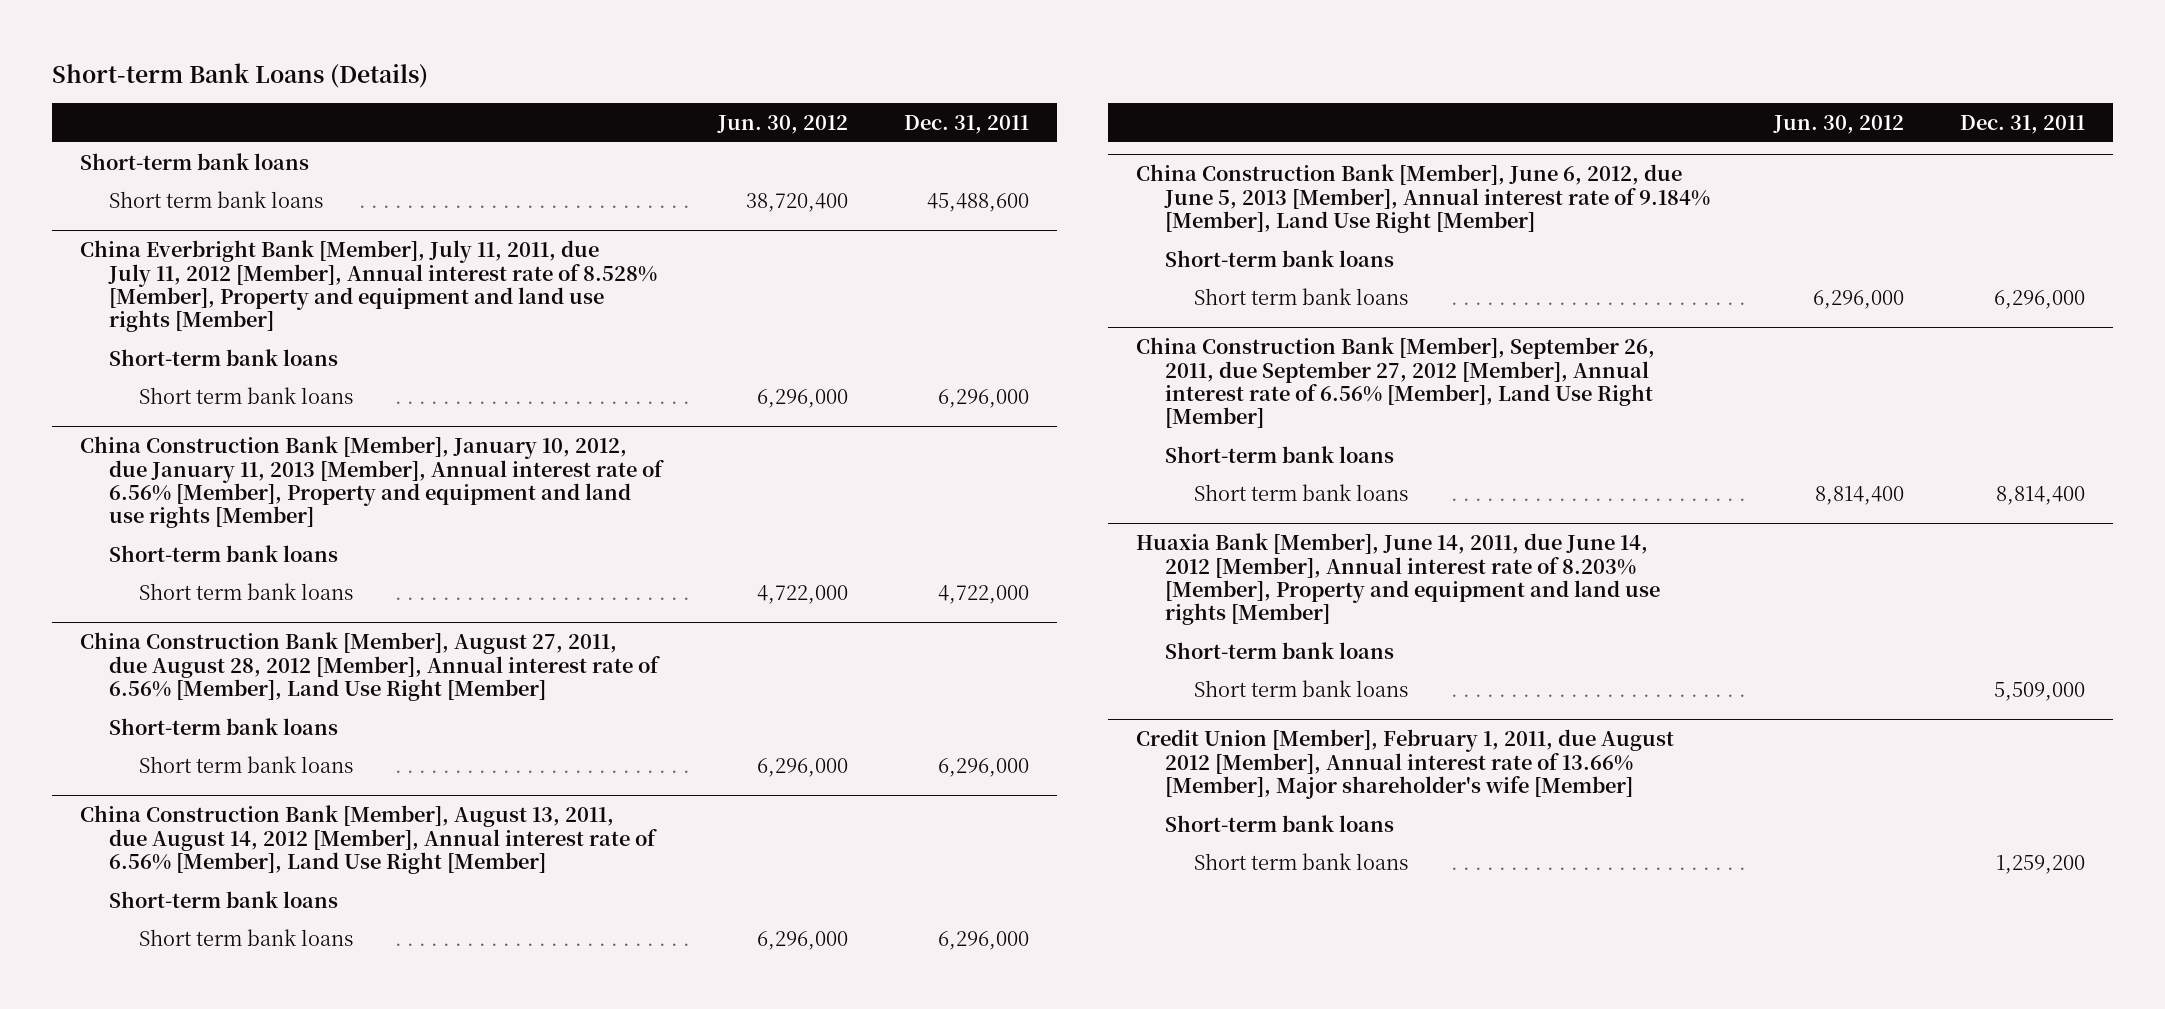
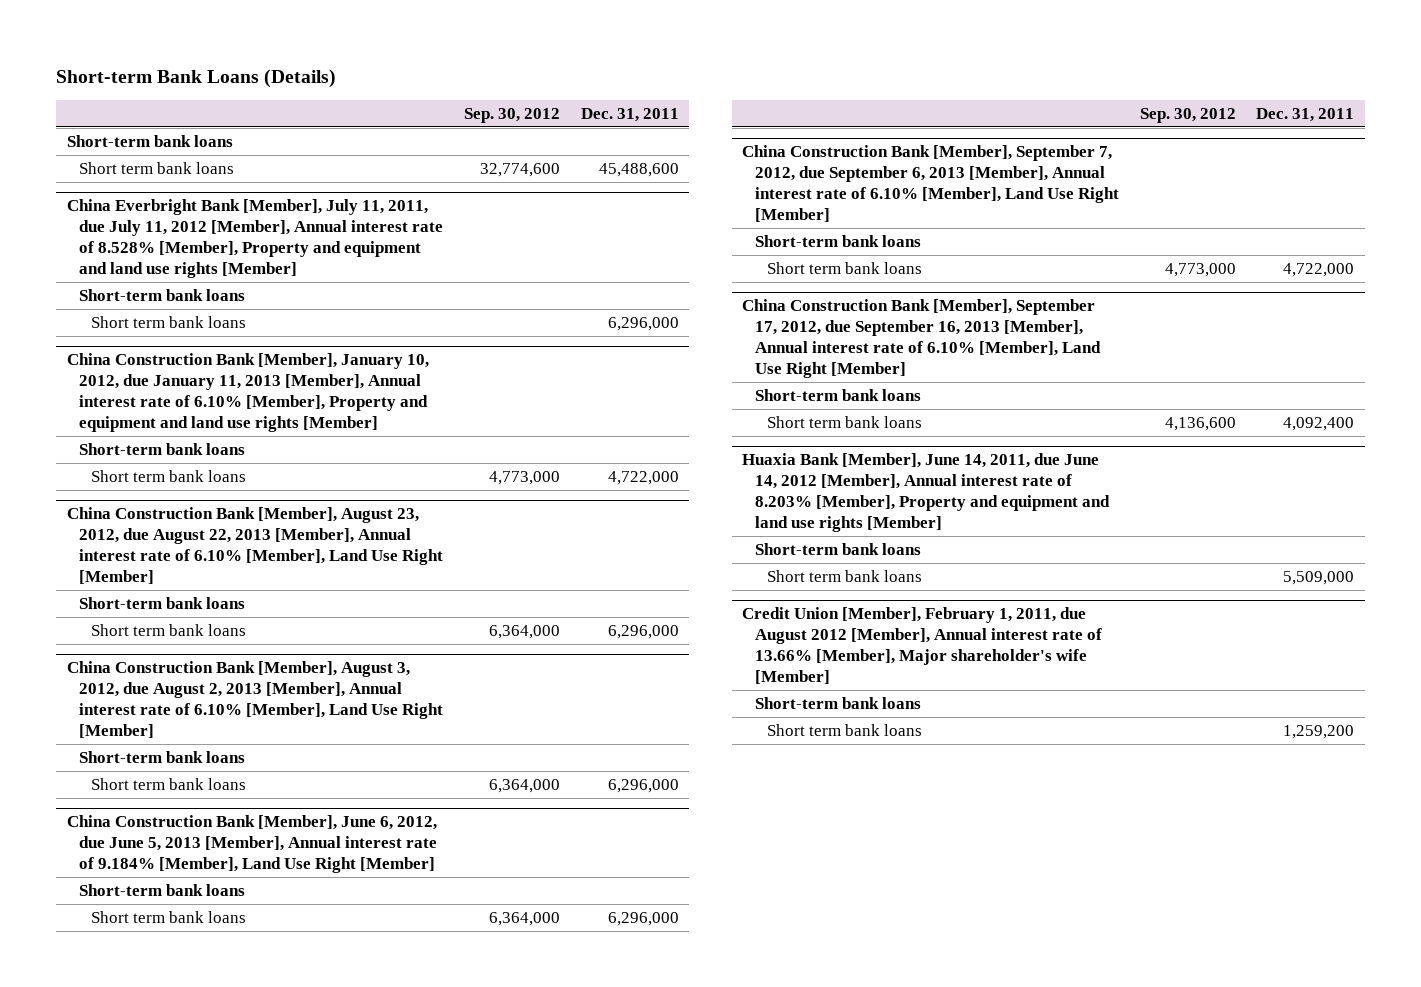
- | Jun. 30, 2012 | Dec. 31, 2011
+ | Sep. 30, 2012 | Dec. 31, 2011
- China Construction Bank [Member], January 10, 2012, due January 11, 2013 [Member], Annual interest rate of 6.56% [Member], Property and equipment and land use rights [Member]
+ China Construction Bank [Member], January 10, 2012, due January 11, 2013 [Member], Annual interest rate of 6.10% [Member], Property and equipment and land use rights [Member]
- China Construction Bank [Member], August 27, 2011, due August 28, 2012 [Member], Annual interest rate of 6.56% [Member], Land Use Right [Member]
+ China Construction Bank [Member], August 23, 2012, due August 22, 2013 [Member], Annual interest rate of 6.10% [Member], Land Use Right [Member]
- China Construction Bank [Member], August 13, 2011, due August 14, 2012 [Member], Annual interest rate of 6.56% [Member], Land Use Right [Member]
+ China Construction Bank [Member], August 3, 2012, due August 2, 2013 [Member], Annual interest rate of 6.10% [Member], Land Use Right [Member]
- China Construction Bank [Member], September 26, 2011, due September 27, 2012 [Member], Annual interest rate of 6.56% [Member], Land Use Right [Member]
+ China Construction Bank [Member], September 7, 2012, due September 6, 2013 [Member], Annual interest rate of 6.10% [Member], Land Use Right [Member]
- Short term bank loans | 8,814,400 | 8,814,400
+ Short term bank loans | 4,773,000 | 4,722,000
+ China Construction Bank [Member], September 17, 2012, due September 16, 2013 [Member], Annual interest rate of 6.10% [Member], Land Use Right [Member]
+ Short-term bank loans
+ Short term bank loans | 4,136,600 | 4,092,400

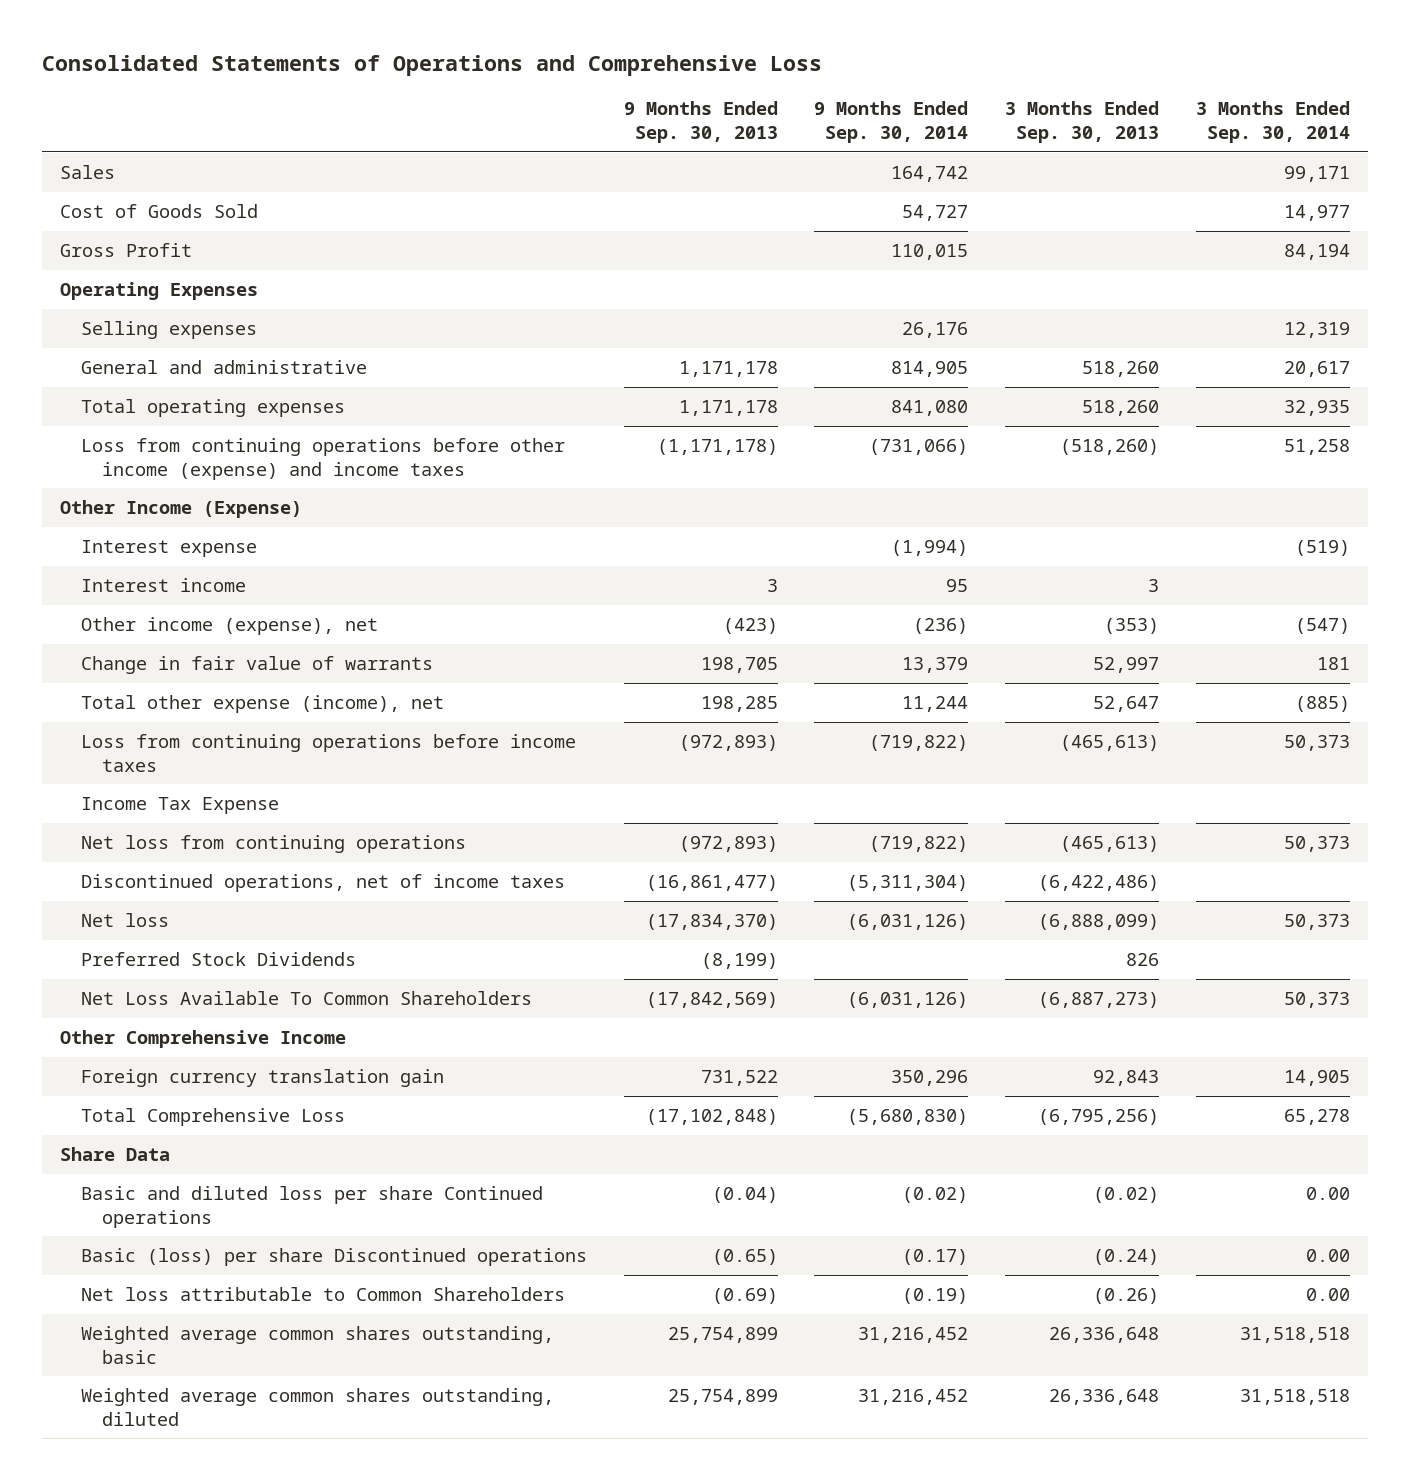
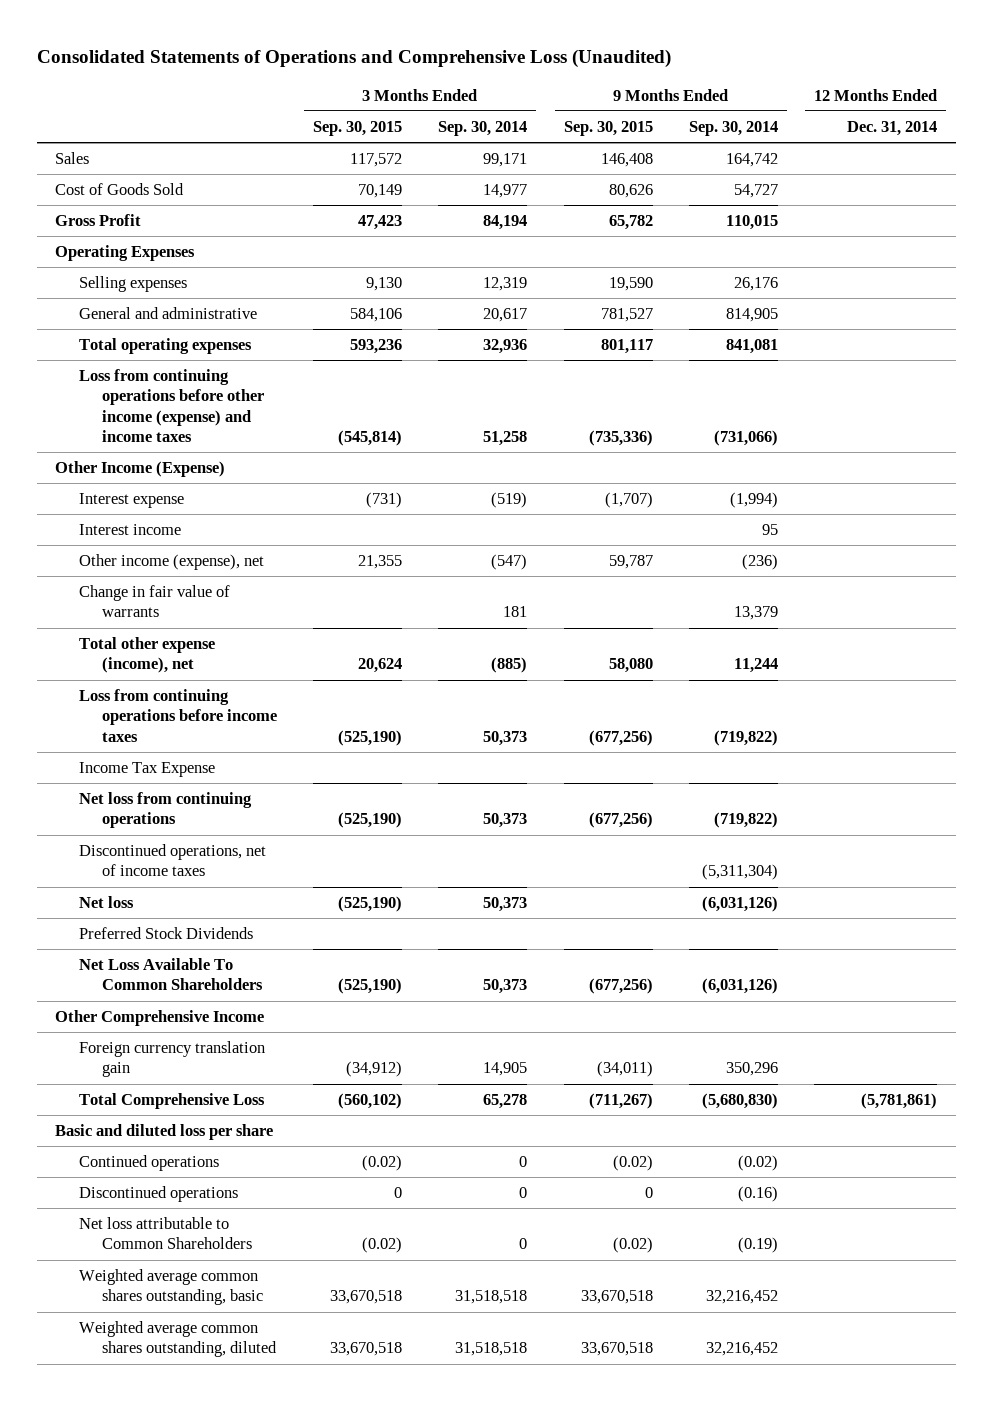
- Consolidated Statements of Operations and Comprehensive Loss
+ Consolidated Statements of Operations and Comprehensive Loss (Unaudited)
- | 9 Months Ended Sep. 30, 2013 | 9 Months Ended Sep. 30, 2014 | 3 Months Ended Sep. 30, 2013 | 3 Months Ended Sep. 30, 2014
+ | 3 Months Ended Sep. 30, 2015 | 3 Months Ended Sep. 30, 2014 | 9 Months Ended Sep. 30, 2015 | 9 Months Ended Sep. 30, 2014 | 12 Months Ended Dec. 31, 2014
- Total operating expenses | 1,171,178 | 841,080 | 518,260 | 32,935
+ Total operating expenses | 593,236 | 32,936 | 801,117 | 841,081 |
- Share Data
- Basic and diluted loss per share Continued operations | (0.04) | (0.02) | (0.02) | 0.00
- Basic (loss) per share Discontinued operations | (0.65) | (0.17) | (0.24) | 0.00
- Net loss attributable to Common Shareholders | (0.69) | (0.19) | (0.26) | 0.00
- Weighted average common shares outstanding, basic | 25,754,899 | 31,216,452 | 26,336,648 | 31,518,518
- Weighted average common shares outstanding, diluted | 25,754,899 | 31,216,452 | 26,336,648 | 31,518,518
+ Basic and diluted loss per share
+ Continued operations | (0.02) | 0 | (0.02) | (0.02) |
+ Discontinued operations | 0 | 0 | 0 | (0.16) |
+ Net loss attributable to Common Shareholders | (0.02) | 0 | (0.02) | (0.19) |
+ Weighted average common shares outstanding, basic | 33,670,518 | 31,518,518 | 33,670,518 | 32,216,452 |
+ Weighted average common shares outstanding, diluted | 33,670,518 | 31,518,518 | 33,670,518 | 32,216,452 |

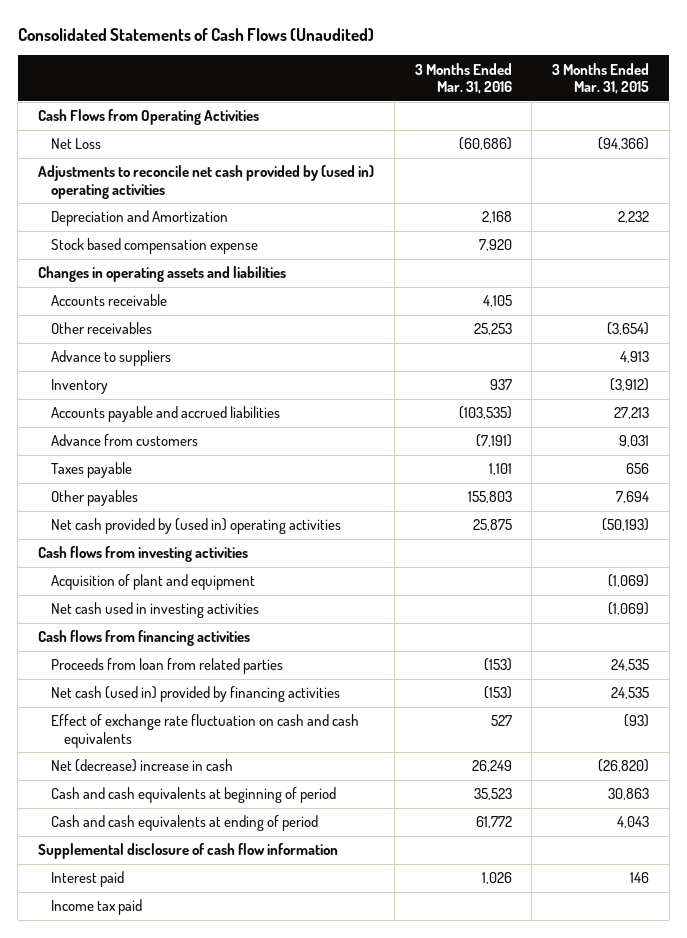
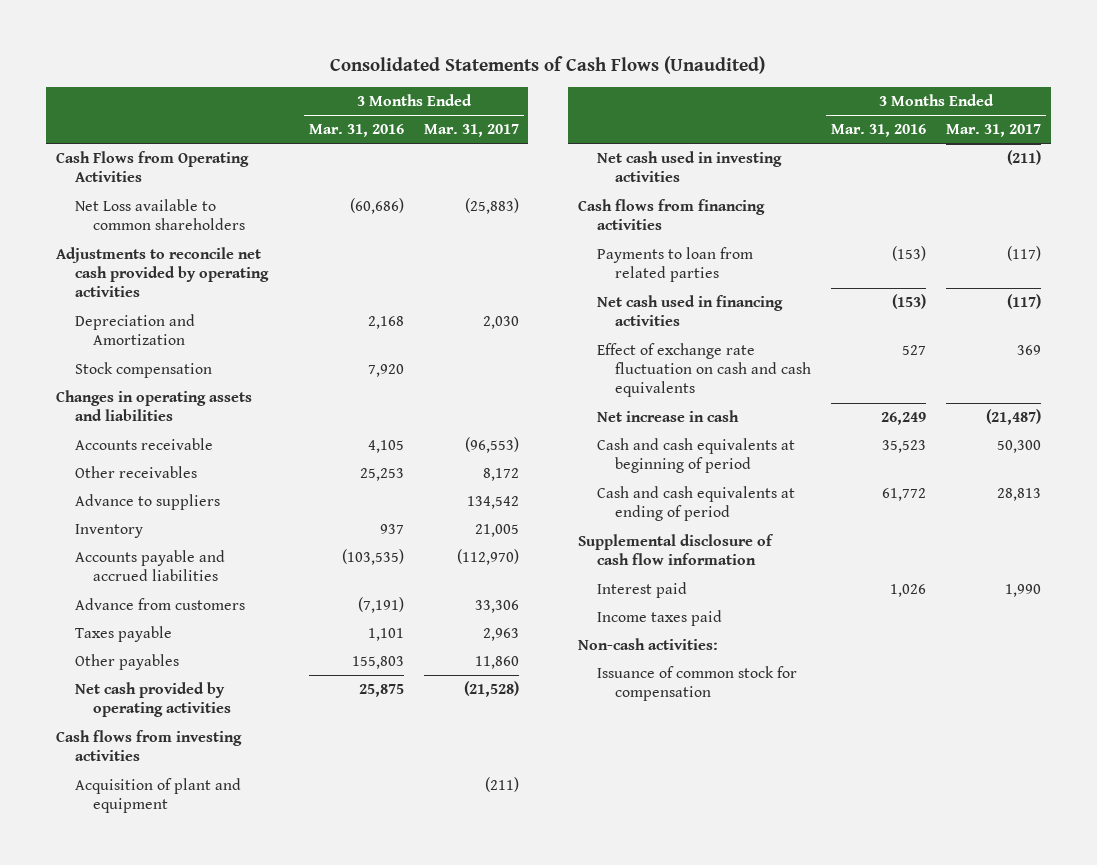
- | 3 Months Ended Mar. 31, 2016 | 3 Months Ended Mar. 31, 2015
+ | 3 Months Ended Mar. 31, 2016 | 3 Months Ended Mar. 31, 2017
- Net Loss | (60,686) | (94,366)
- Adjustments to reconcile net cash provided by (used in) operating activities
+ Net Loss available to common shareholders | (60,686) | (25,883)
+ Adjustments to reconcile net cash provided by operating activities
- Stock based compensation expense | 7,920 |
+ Stock compensation | 7,920 |
- Net cash provided by (used in) operating activities | 25,875 | (50,193)
+ Net cash provided by operating activities | 25,875 | (21,528)
- Proceeds from loan from related parties | (153) | 24,535
- Net cash (used in) provided by financing activities | (153) | 24,535
+ Payments to loan from related parties | (153) | (117)
+ Net cash used in financing activities | (153) | (117)
- Net (decrease) increase in cash | 26,249 | (26,820)
+ Net increase in cash | 26,249 | (21,487)
- Income tax paid
+ Income taxes paid
+ Non-cash activities:
+ Issuance of common stock for compensation

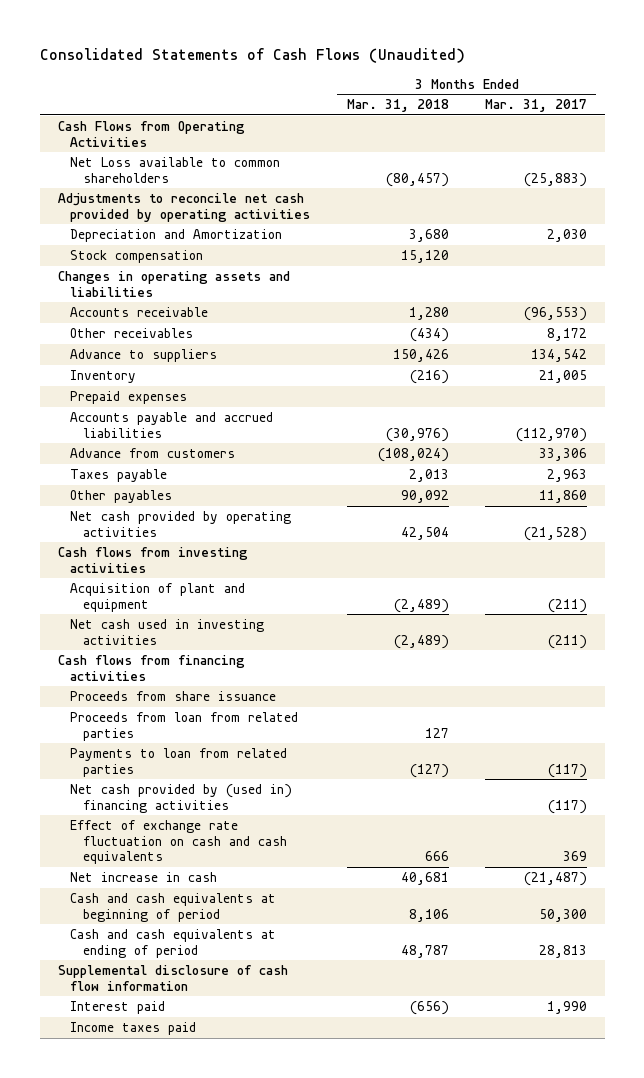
- | 3 Months Ended Mar. 31, 2016 | 3 Months Ended Mar. 31, 2017
+ | 3 Months Ended Mar. 31, 2018 | 3 Months Ended Mar. 31, 2017
+ Prepaid expenses
+ Proceeds from share issuance
+ Proceeds from loan from related parties | 127 |
- Net cash used in financing activities | (153) | (117)
+ Net cash provided by (used in) financing activities | | (117)
- Non-cash activities:
- Issuance of common stock for compensation

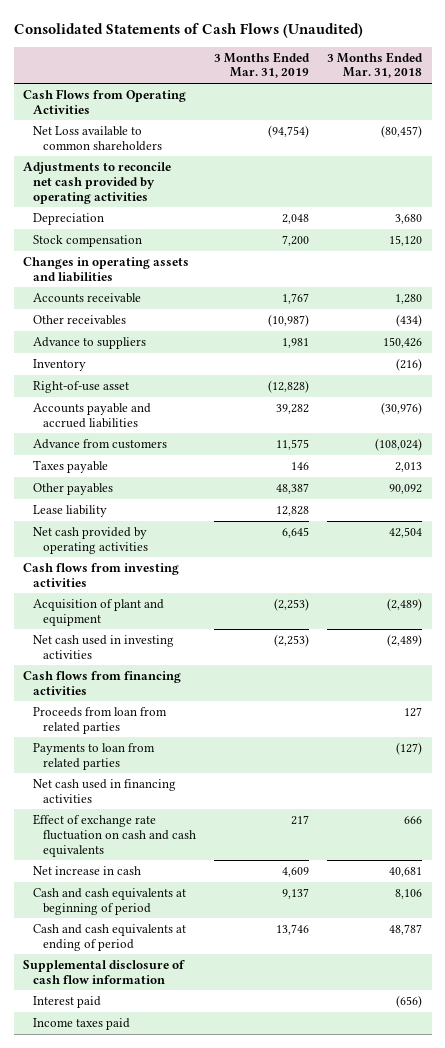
- | 3 Months Ended Mar. 31, 2018 | 3 Months Ended Mar. 31, 2017
+ | 3 Months Ended Mar. 31, 2019 | 3 Months Ended Mar. 31, 2018
- Depreciation and Amortization | 3,680 | 2,030
+ Depreciation | 2,048 | 3,680
- Prepaid expenses
+ Right-of-use asset | (12,828) |
+ Lease liability | 12,828 |
- Proceeds from share issuance
- Net cash provided by (used in) financing activities | | (117)
+ Net cash used in financing activities

